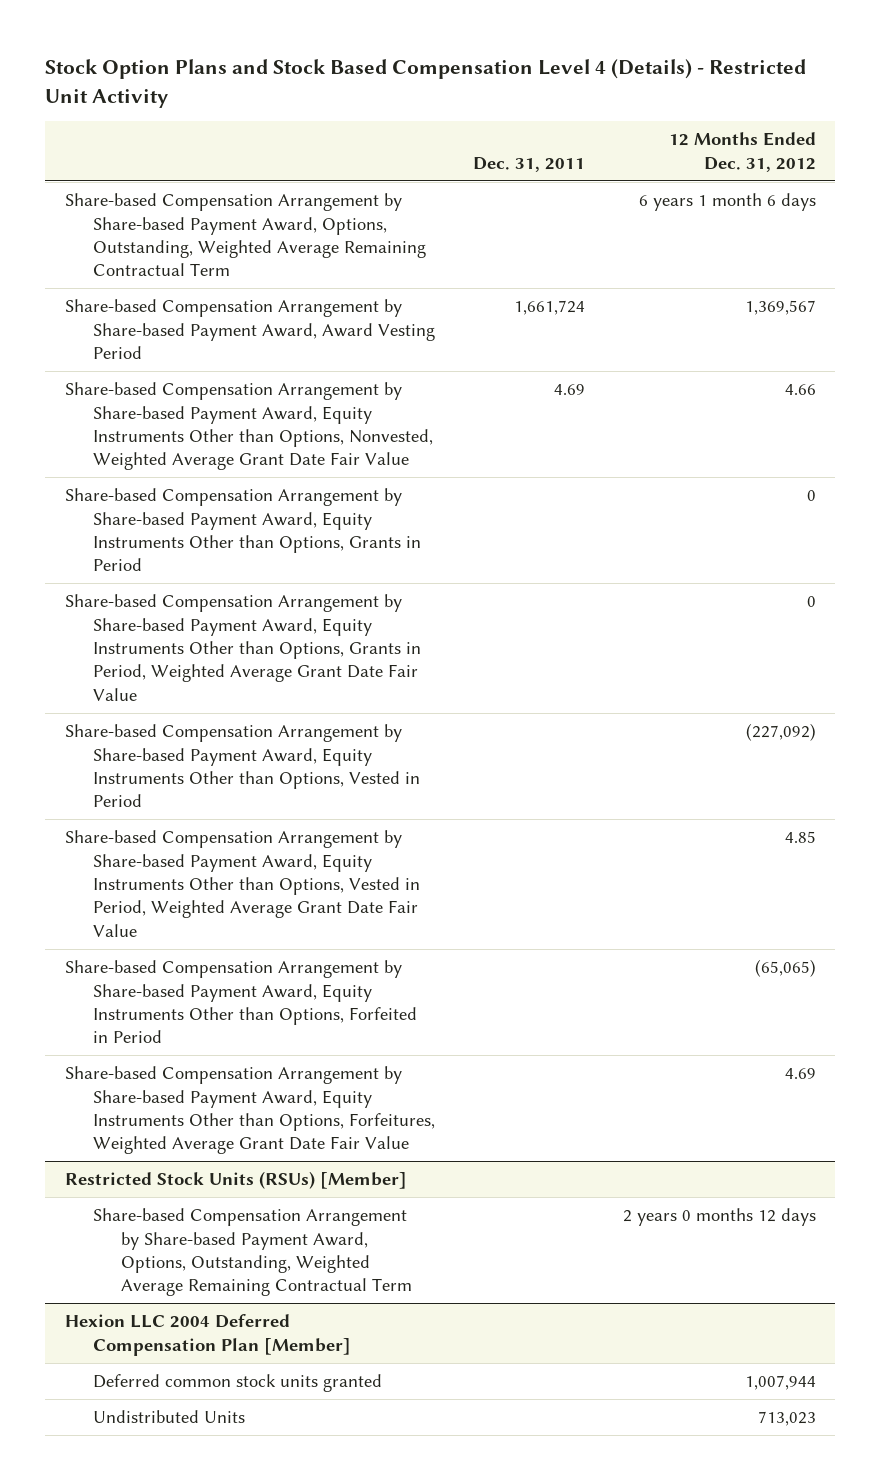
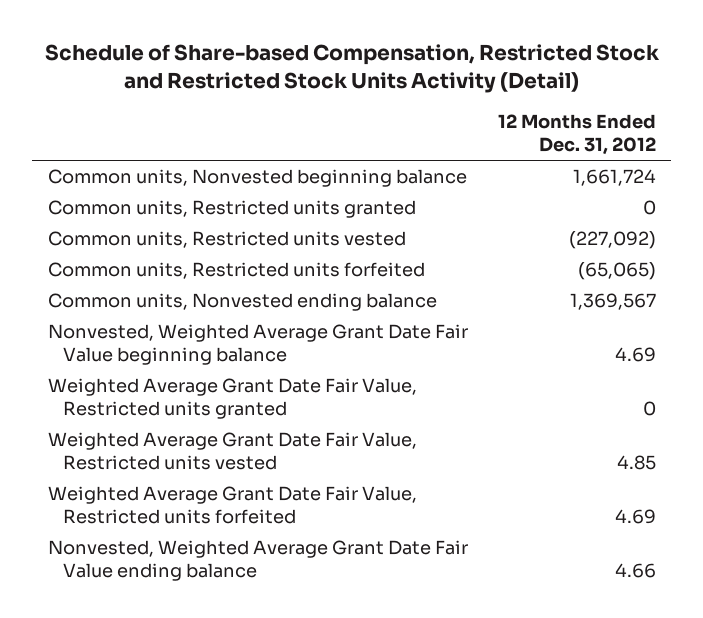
- Stock Option Plans and Stock Based Compensation Level 4 (Details) - Restricted Unit Activity
+ Schedule of Share-based Compensation, Restricted Stock and Restricted Stock Units Activity (Detail)
- | Dec. 31, 2011 | 12 Months Ended Dec. 31, 2012
+ | 12 Months Ended Dec. 31, 2012
- Share-based Compensation Arrangement by Share-based Payment Award, Options, Outstanding, Weighted Average Remaining Contractual Term | | 6 years 1 month 6 days
- Share-based Compensation Arrangement by Share-based Payment Award, Award Vesting Period | 1,661,724 | 1,369,567
- Share-based Compensation Arrangement by Share-based Payment Award, Equity Instruments Other than Options, Nonvested, Weighted Average Grant Date Fair Value | 4.69 | 4.66
- Share-based Compensation Arrangement by Share-based Payment Award, Equity Instruments Other than Options, Grants in Period | | 0
- Share-based Compensation Arrangement by Share-based Payment Award, Equity Instruments Other than Options, Grants in Period, Weighted Average Grant Date Fair Value | | 0
- Share-based Compensation Arrangement by Share-based Payment Award, Equity Instruments Other than Options, Vested in Period | | (227,092)
- Share-based Compensation Arrangement by Share-based Payment Award, Equity Instruments Other than Options, Vested in Period, Weighted Average Grant Date Fair Value | | 4.85
- Share-based Compensation Arrangement by Share-based Payment Award, Equity Instruments Other than Options, Forfeited in Period | | (65,065)
- Share-based Compensation Arrangement by Share-based Payment Award, Equity Instruments Other than Options, Forfeitures, Weighted Average Grant Date Fair Value | | 4.69
- Restricted Stock Units (RSUs) [Member]
- Share-based Compensation Arrangement by Share-based Payment Award, Options, Outstanding, Weighted Average Remaining Contractual Term | | 2 years 0 months 12 days
- Hexion LLC 2004 Deferred Compensation Plan [Member]
- Deferred common stock units granted | | 1,007,944
- Undistributed Units | | 713,023
+ Common units, Nonvested beginning balance | 1,661,724
+ Common units, Restricted units granted | 0
+ Common units, Restricted units vested | (227,092)
+ Common units, Restricted units forfeited | (65,065)
+ Common units, Nonvested ending balance | 1,369,567
+ Nonvested, Weighted Average Grant Date Fair Value beginning balance | 4.69
+ Weighted Average Grant Date Fair Value, Restricted units granted | 0
+ Weighted Average Grant Date Fair Value, Restricted units vested | 4.85
+ Weighted Average Grant Date Fair Value, Restricted units forfeited | 4.69
+ Nonvested, Weighted Average Grant Date Fair Value ending balance | 4.66

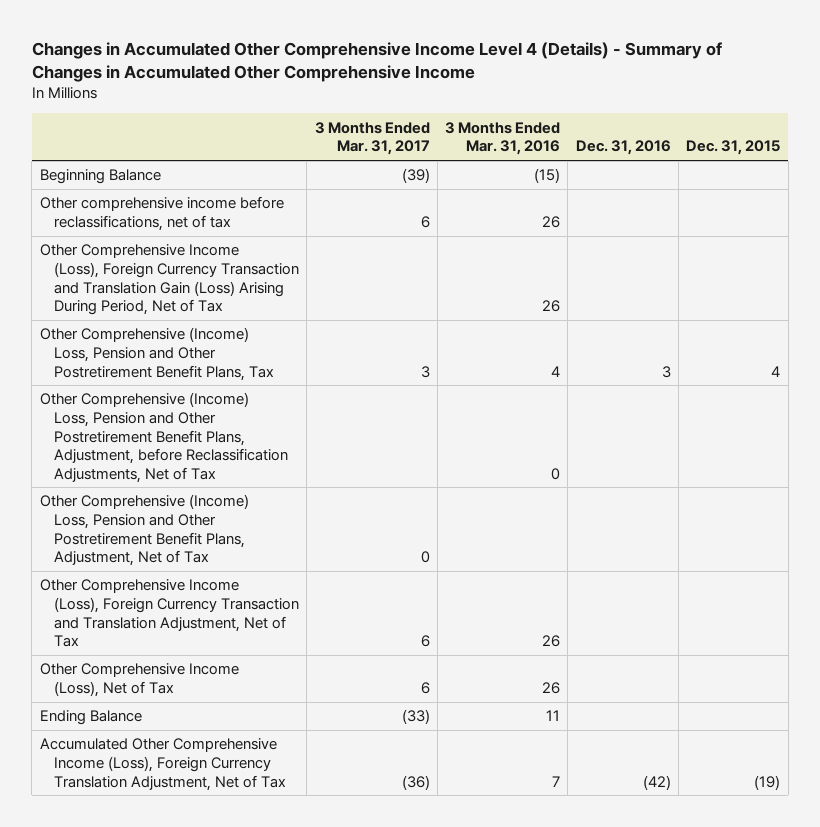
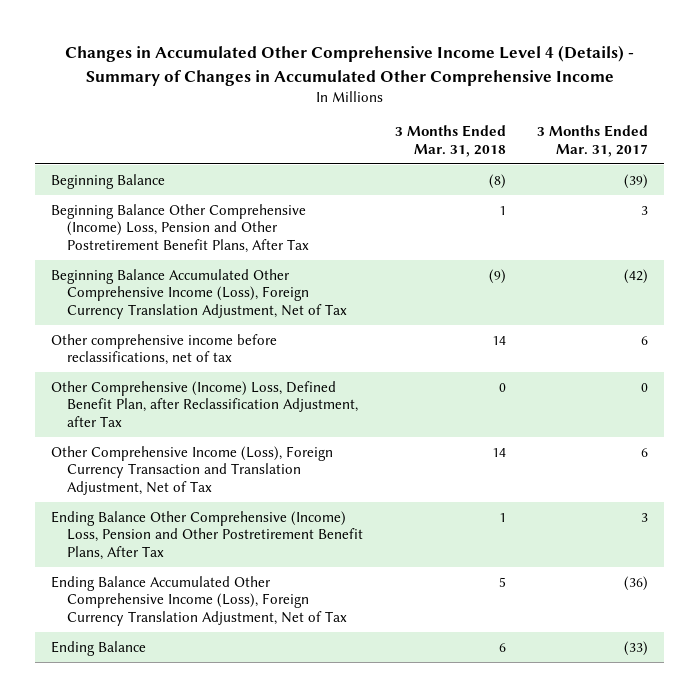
- | 3 Months Ended Mar. 31, 2017 | 3 Months Ended Mar. 31, 2016 | Dec. 31, 2016 | Dec. 31, 2015
+ | 3 Months Ended Mar. 31, 2018 | 3 Months Ended Mar. 31, 2017
+ Beginning Balance Other Comprehensive (Income) Loss, Pension and Other Postretirement Benefit Plans, After Tax | 1 | 3
+ Beginning Balance Accumulated Other Comprehensive Income (Loss), Foreign Currency Translation Adjustment, Net of Tax | (9) | (42)
- Other Comprehensive Income (Loss), Foreign Currency Transaction and Translation Gain (Loss) Arising During Period, Net of Tax | | 26 | |
- Other Comprehensive (Income) Loss, Pension and Other Postretirement Benefit Plans, Tax | 3 | 4 | 3 | 4
- Other Comprehensive (Income) Loss, Pension and Other Postretirement Benefit Plans, Adjustment, before Reclassification Adjustments, Net of Tax | | 0 | |
- Other Comprehensive (Income) Loss, Pension and Other Postretirement Benefit Plans, Adjustment, Net of Tax | 0 | | |
+ Other Comprehensive (Income) Loss, Defined Benefit Plan, after Reclassification Adjustment, after Tax | 0 | 0
- Other Comprehensive Income (Loss), Net of Tax | 6 | 26 | |
+ Ending Balance Other Comprehensive (Income) Loss, Pension and Other Postretirement Benefit Plans, After Tax | 1 | 3
+ Ending Balance Accumulated Other Comprehensive Income (Loss), Foreign Currency Translation Adjustment, Net of Tax | 5 | (36)
- Accumulated Other Comprehensive Income (Loss), Foreign Currency Translation Adjustment, Net of Tax | (36) | 7 | (42) | (19)

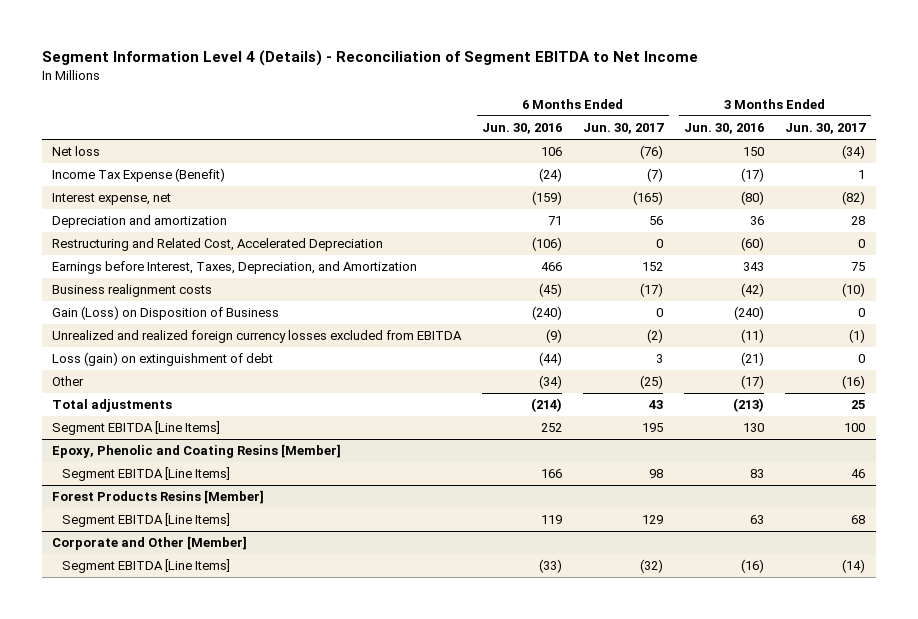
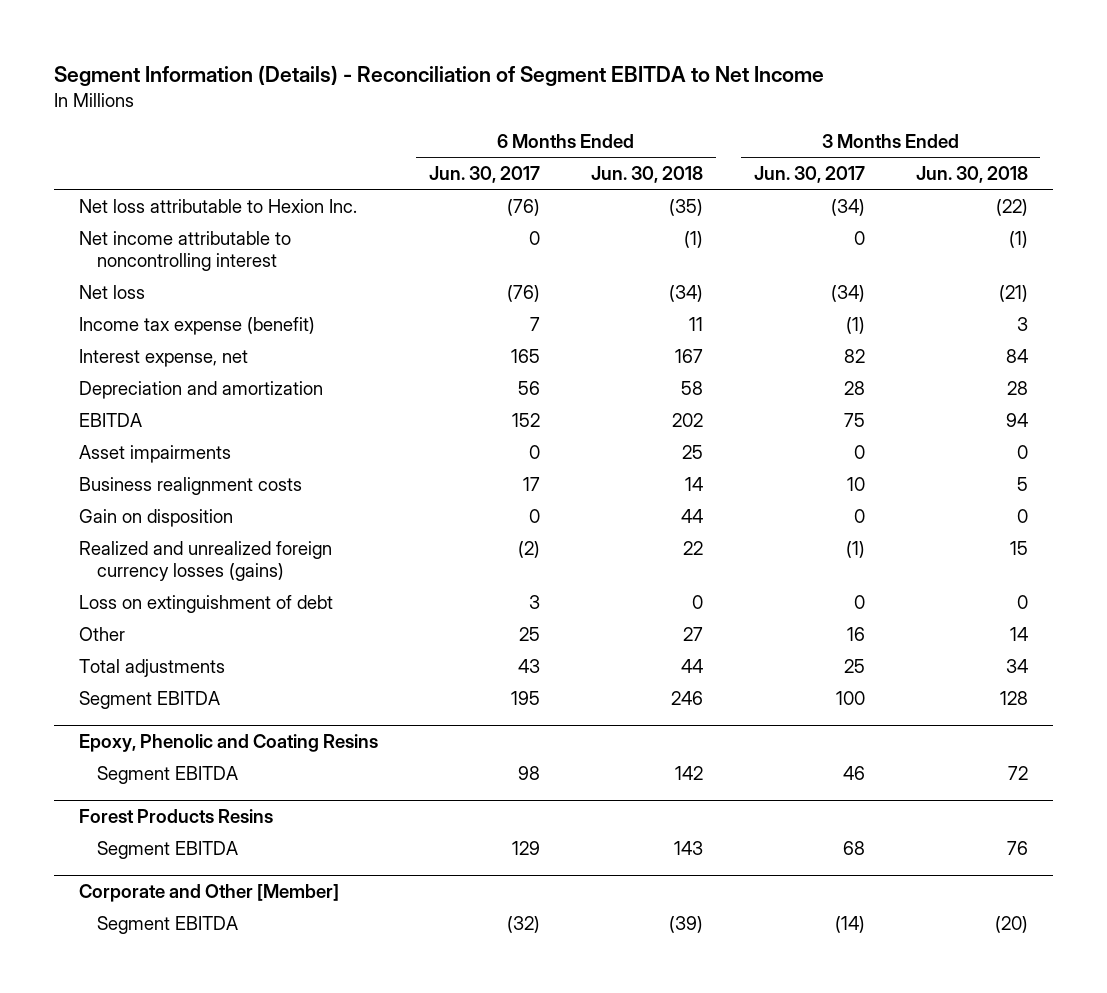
- Segment Information Level 4 (Details) - Reconciliation of Segment EBITDA to Net Income
+ Segment Information (Details) - Reconciliation of Segment EBITDA to Net Income
- | 6 Months Ended Jun. 30, 2016 | 6 Months Ended Jun. 30, 2017 | 3 Months Ended Jun. 30, 2016 | 3 Months Ended Jun. 30, 2017
+ | 6 Months Ended Jun. 30, 2017 | 6 Months Ended Jun. 30, 2018 | 3 Months Ended Jun. 30, 2017 | 3 Months Ended Jun. 30, 2018
+ Net loss attributable to Hexion Inc. | (76) | (35) | (34) | (22)
+ Net income attributable to noncontrolling interest | 0 | (1) | 0 | (1)
- Income Tax Expense (Benefit) | (24) | (7) | (17) | 1
- Interest expense, net | (159) | (165) | (80) | (82)
+ Income tax expense (benefit) | 7 | 11 | (1) | 3
+ Interest expense, net | 165 | 167 | 82 | 84
- Restructuring and Related Cost, Accelerated Depreciation | (106) | 0 | (60) | 0
- Earnings before Interest, Taxes, Depreciation, and Amortization | 466 | 152 | 343 | 75
- Business realignment costs | (45) | (17) | (42) | (10)
- Gain (Loss) on Disposition of Business | (240) | 0 | (240) | 0
- Unrealized and realized foreign currency losses excluded from EBITDA | (9) | (2) | (11) | (1)
- Loss (gain) on extinguishment of debt | (44) | 3 | (21) | 0
- Other | (34) | (25) | (17) | (16)
+ EBITDA | 152 | 202 | 75 | 94
+ Asset impairments | 0 | 25 | 0 | 0
+ Business realignment costs | 17 | 14 | 10 | 5
+ Gain on disposition | 0 | 44 | 0 | 0
+ Realized and unrealized foreign currency losses (gains) | (2) | 22 | (1) | 15
+ Loss on extinguishment of debt | 3 | 0 | 0 | 0
+ Other | 25 | 27 | 16 | 14
- Segment EBITDA [Line Items] | 252 | 195 | 130 | 100
- Epoxy, Phenolic and Coating Resins [Member]
- Segment EBITDA [Line Items] | 166 | 98 | 83 | 46
- Forest Products Resins [Member]
- Segment EBITDA [Line Items] | 119 | 129 | 63 | 68
+ Segment EBITDA | 195 | 246 | 100 | 128
+ Epoxy, Phenolic and Coating Resins
+ Segment EBITDA | 98 | 142 | 46 | 72
+ Forest Products Resins
+ Segment EBITDA | 129 | 143 | 68 | 76
@ Corporate and Other [Member]
- Segment EBITDA [Line Items] | (33) | (32) | (16) | (14)
+ Segment EBITDA | (32) | (39) | (14) | (20)

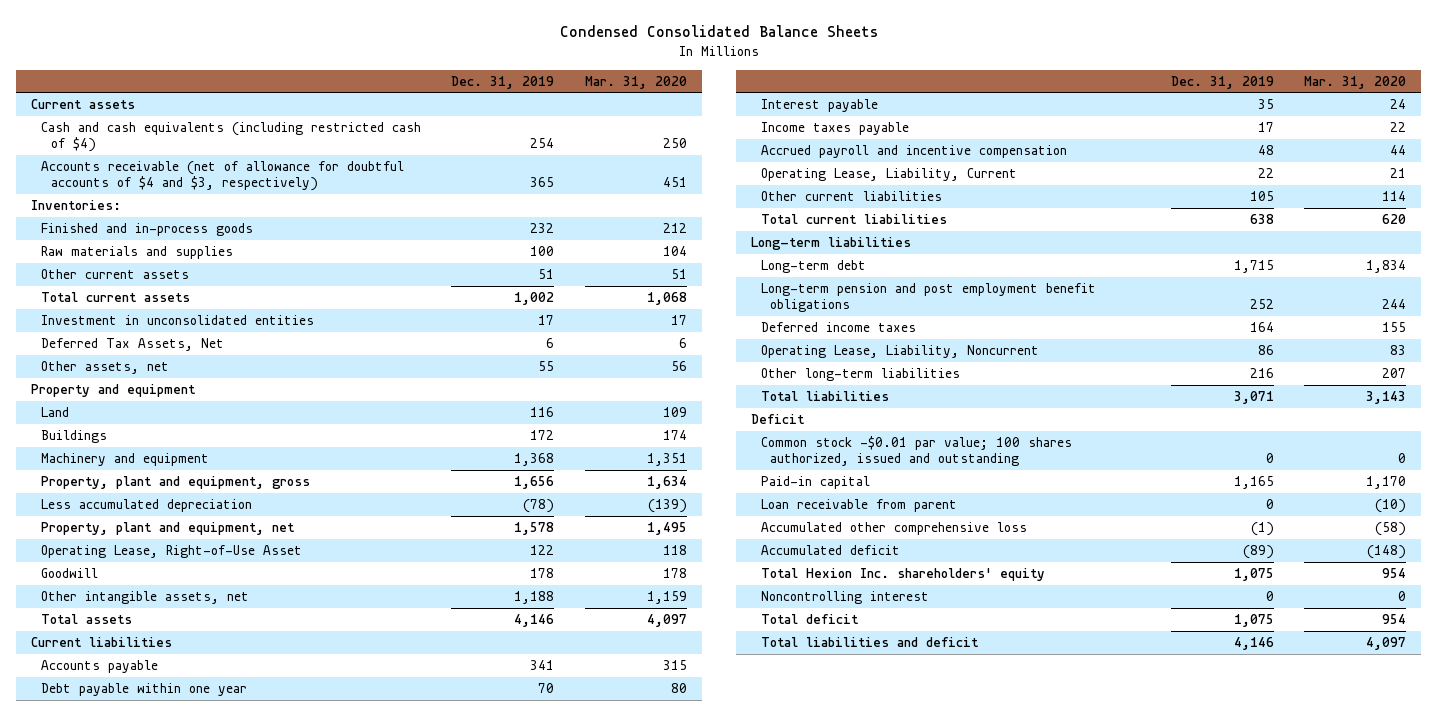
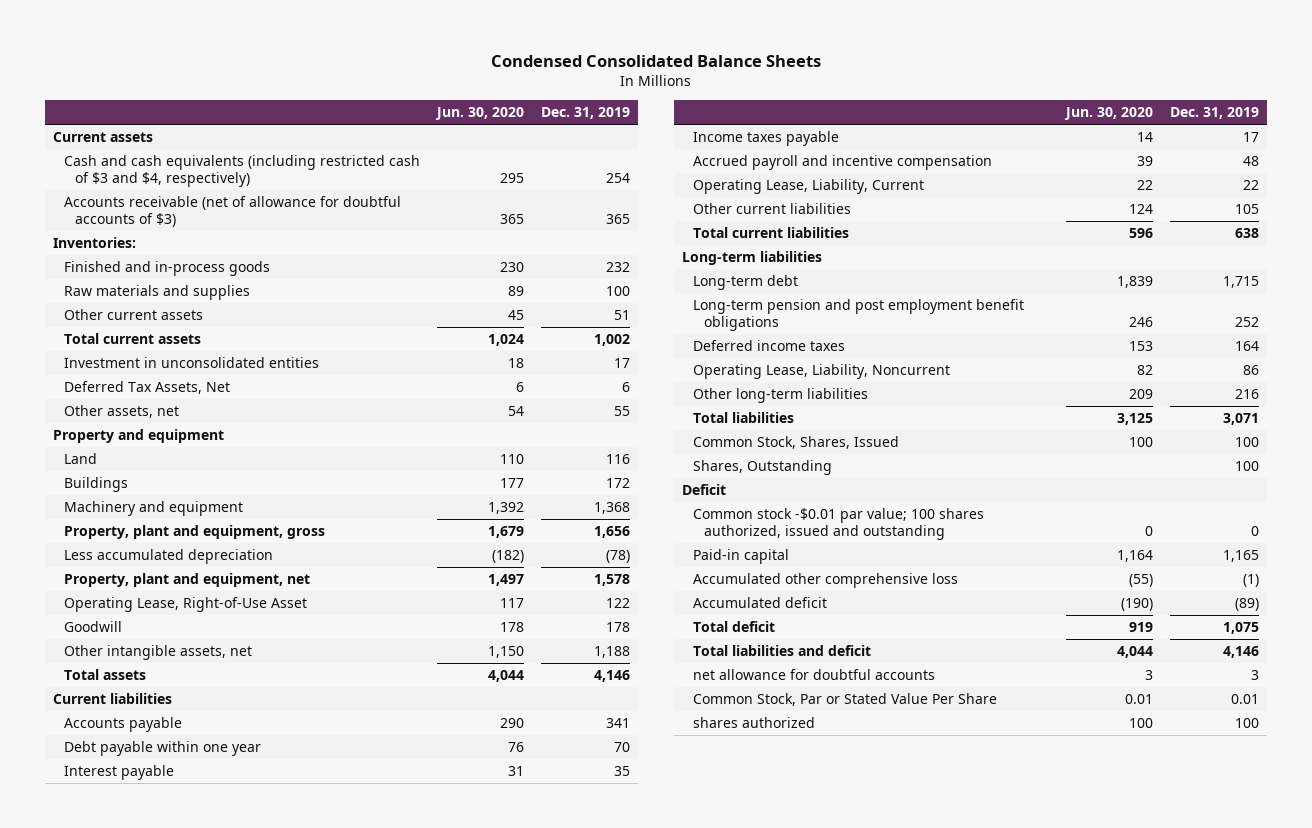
- | Dec. 31, 2019 | Mar. 31, 2020
+ | Jun. 30, 2020 | Dec. 31, 2019
- Cash and cash equivalents (including restricted cash of $4) | 254 | 250
- Accounts receivable (net of allowance for doubtful accounts of $4 and $3, respectively) | 365 | 451
+ Cash and cash equivalents (including restricted cash of $3 and $4, respectively) | 295 | 254
+ Accounts receivable (net of allowance for doubtful accounts of $3) | 365 | 365
+ Common Stock, Shares, Issued | 100 | 100
+ Shares, Outstanding | | 100
- Loan receivable from parent | 0 | (10)
- Total Hexion Inc. shareholders' equity | 1,075 | 954
- Noncontrolling interest | 0 | 0
+ net allowance for doubtful accounts | 3 | 3
+ Common Stock, Par or Stated Value Per Share | 0.01 | 0.01
+ shares authorized | 100 | 100

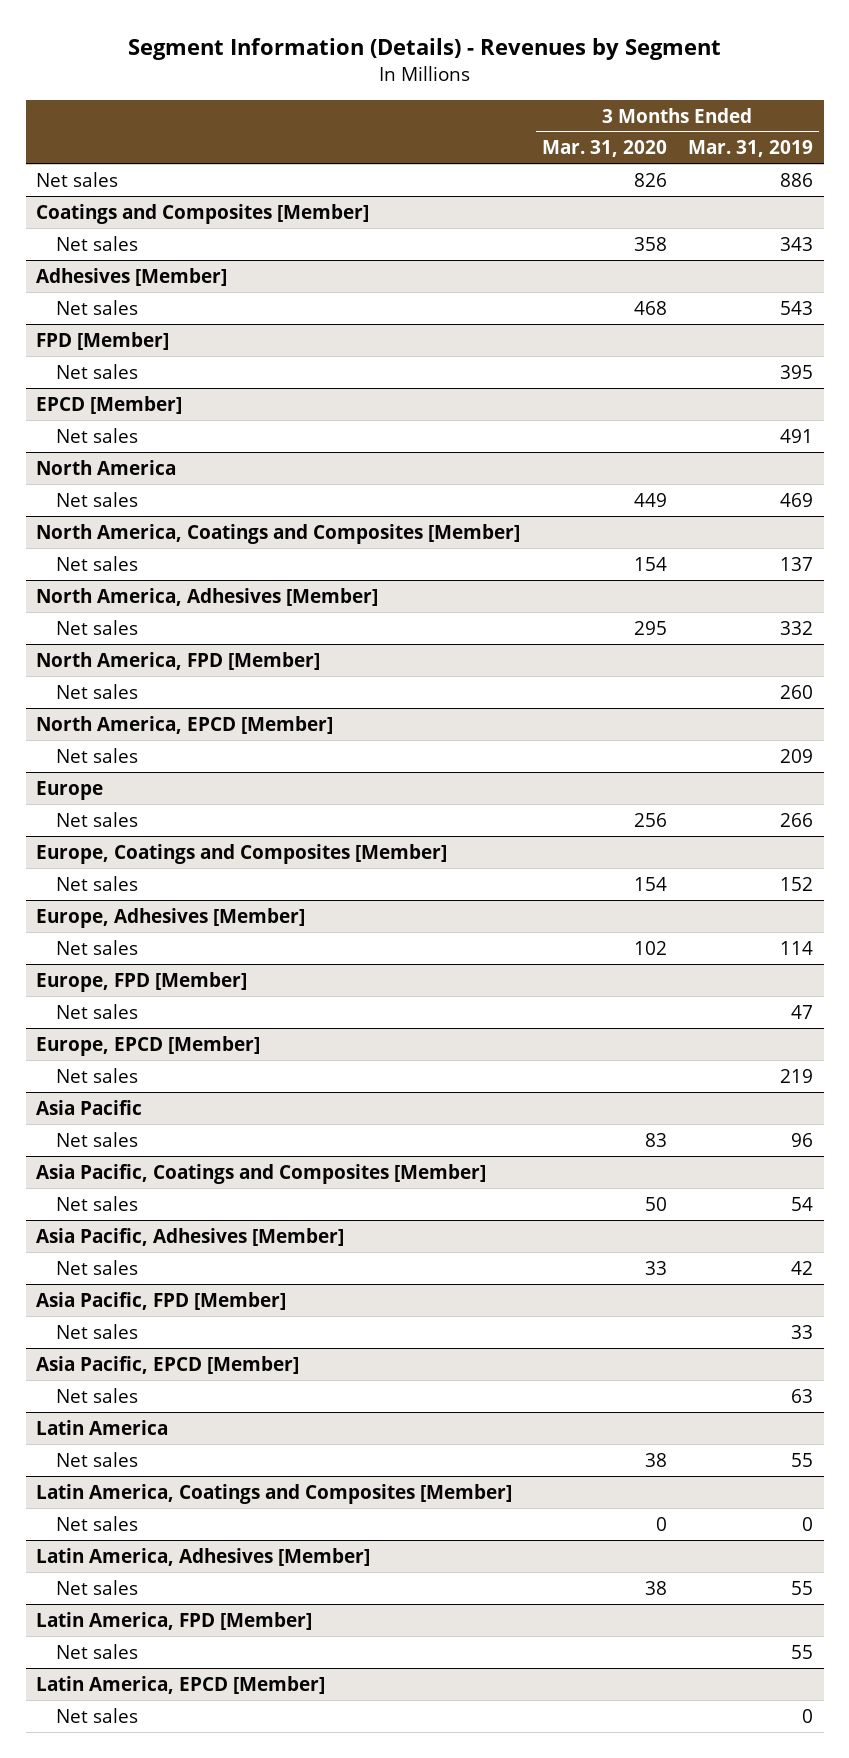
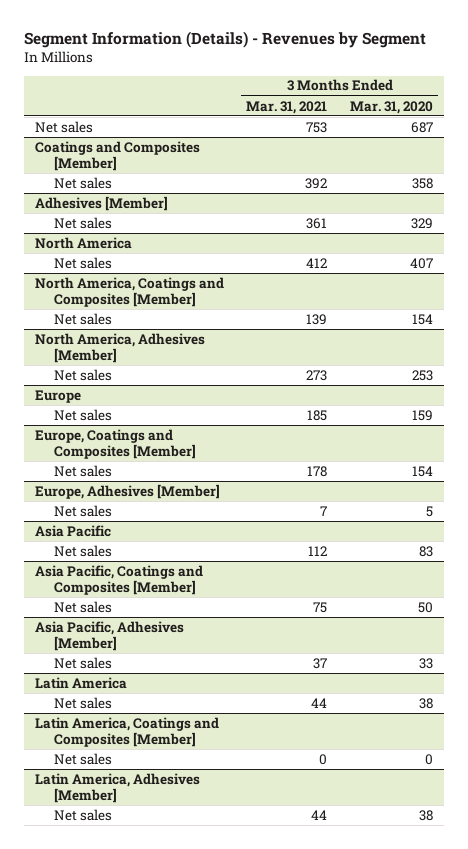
- | 3 Months Ended Mar. 31, 2020 | 3 Months Ended Mar. 31, 2019
+ | 3 Months Ended Mar. 31, 2021 | 3 Months Ended Mar. 31, 2020
- Net sales | 826 | 886
+ Net sales | 753 | 687
@ Adhesives [Member]
- Net sales | 468 | 543
- FPD [Member]
- Net sales | | 395
- EPCD [Member]
- Net sales | | 491
@ Adhesives [Member]
+ Net sales | 361 | 329
@ North America
- Net sales | 449 | 469
+ Net sales | 412 | 407
@ North America, Adhesives [Member]
- Net sales | 295 | 332
- North America, FPD [Member]
- Net sales | | 260
- North America, EPCD [Member]
- Net sales | | 209
@ North America, Adhesives [Member]
+ Net sales | 273 | 253
@ Europe
- Net sales | 256 | 266
+ Net sales | 185 | 159
@ Europe, Adhesives [Member]
- Net sales | 102 | 114
- Europe, FPD [Member]
- Net sales | | 47
- Europe, EPCD [Member]
- Net sales | | 219
@ Europe, Adhesives [Member]
+ Net sales | 7 | 5
- Asia Pacific, FPD [Member]
- Net sales | | 33
- Asia Pacific, EPCD [Member]
- Net sales | | 63
- Latin America, FPD [Member]
- Net sales | | 55
- Latin America, EPCD [Member]
- Net sales | | 0

